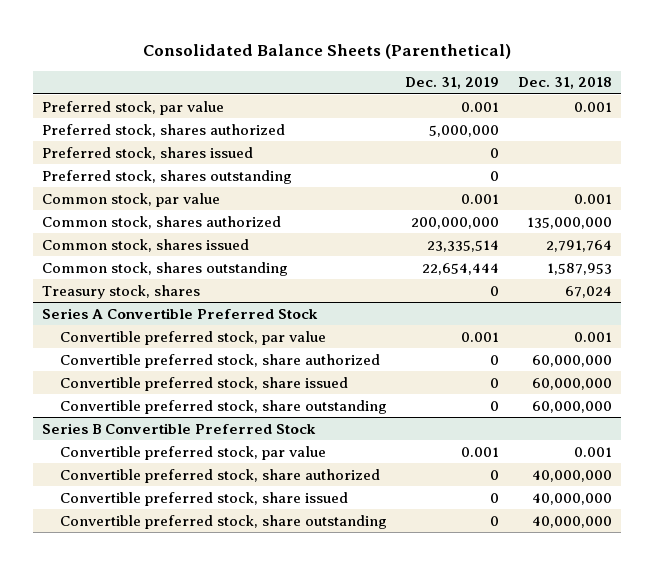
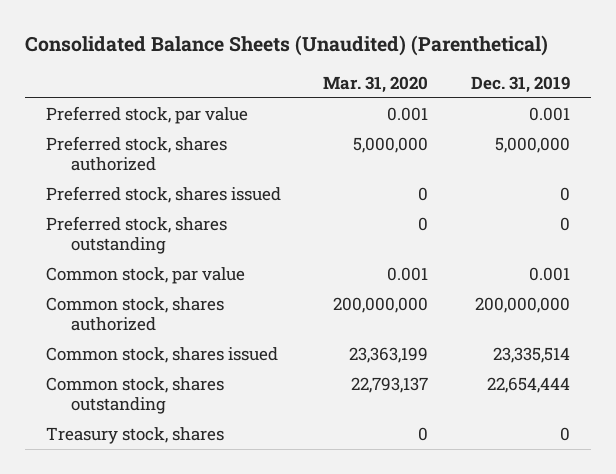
- Consolidated Balance Sheets (Parenthetical)
+ Consolidated Balance Sheets (Unaudited) (Parenthetical)
- | Dec. 31, 2019 | Dec. 31, 2018
+ | Mar. 31, 2020 | Dec. 31, 2019
- Series A Convertible Preferred Stock
- Convertible preferred stock, par value | 0.001 | 0.001
- Convertible preferred stock, share authorized | 0 | 60,000,000
- Convertible preferred stock, share issued | 0 | 60,000,000
- Convertible preferred stock, share outstanding | 0 | 60,000,000
- Series B Convertible Preferred Stock
- Convertible preferred stock, par value | 0.001 | 0.001
- Convertible preferred stock, share authorized | 0 | 40,000,000
- Convertible preferred stock, share issued | 0 | 40,000,000
- Convertible preferred stock, share outstanding | 0 | 40,000,000

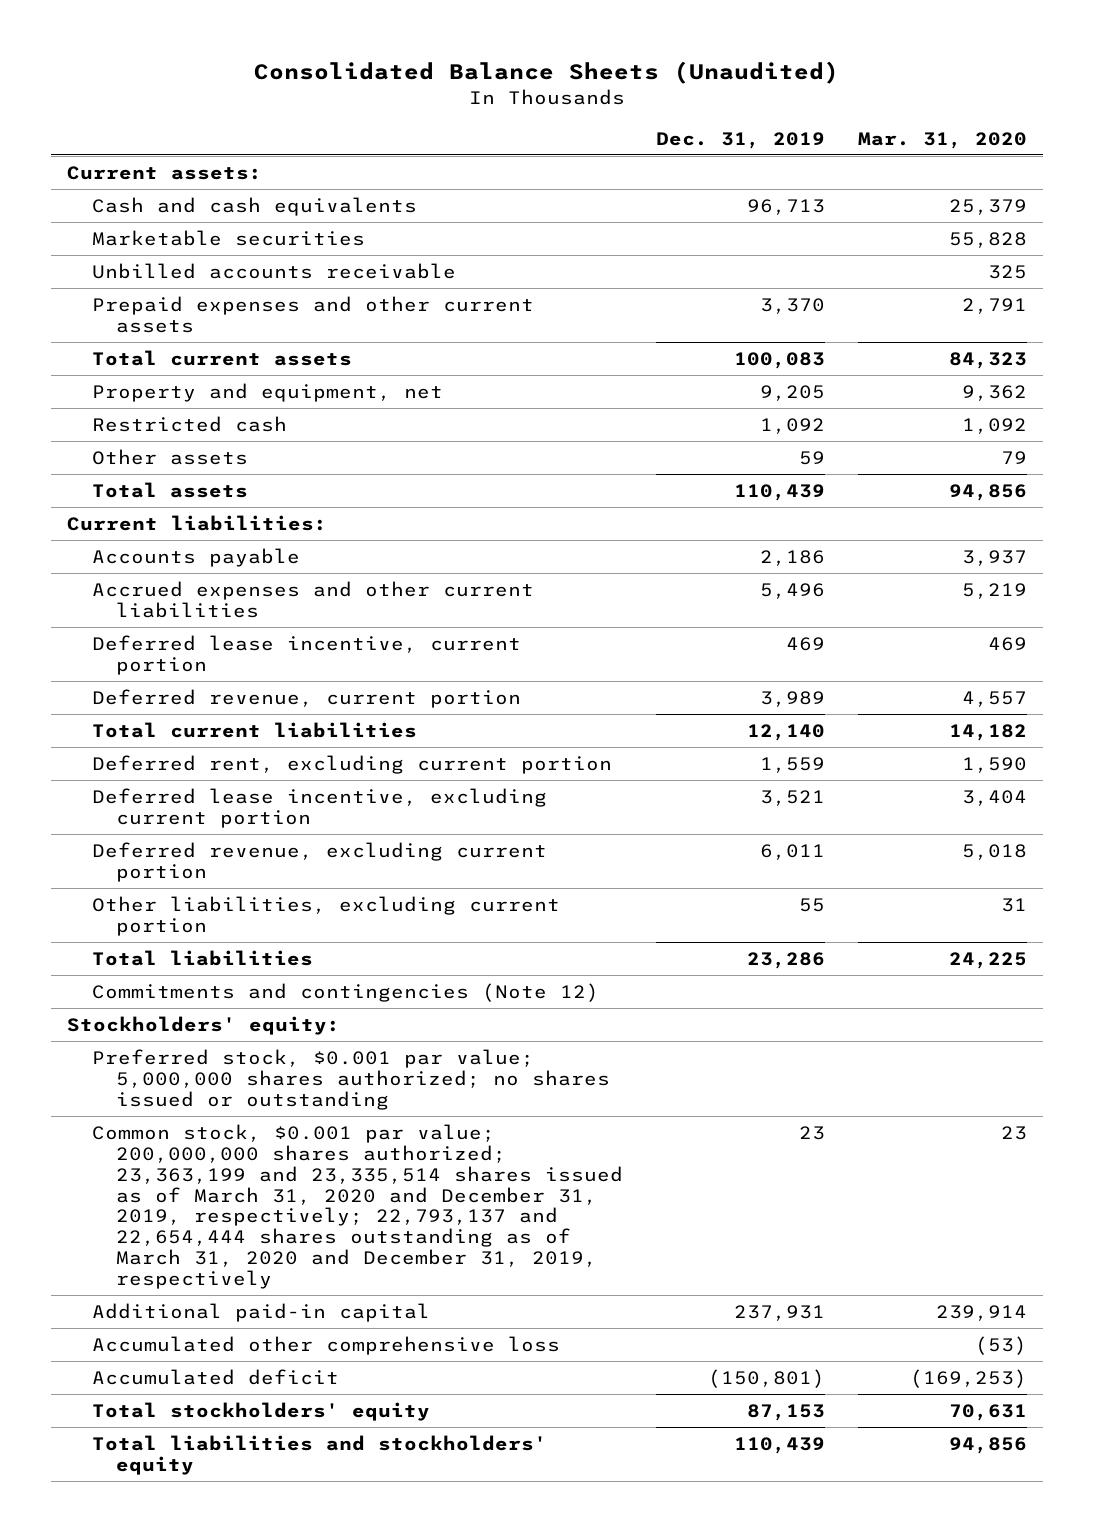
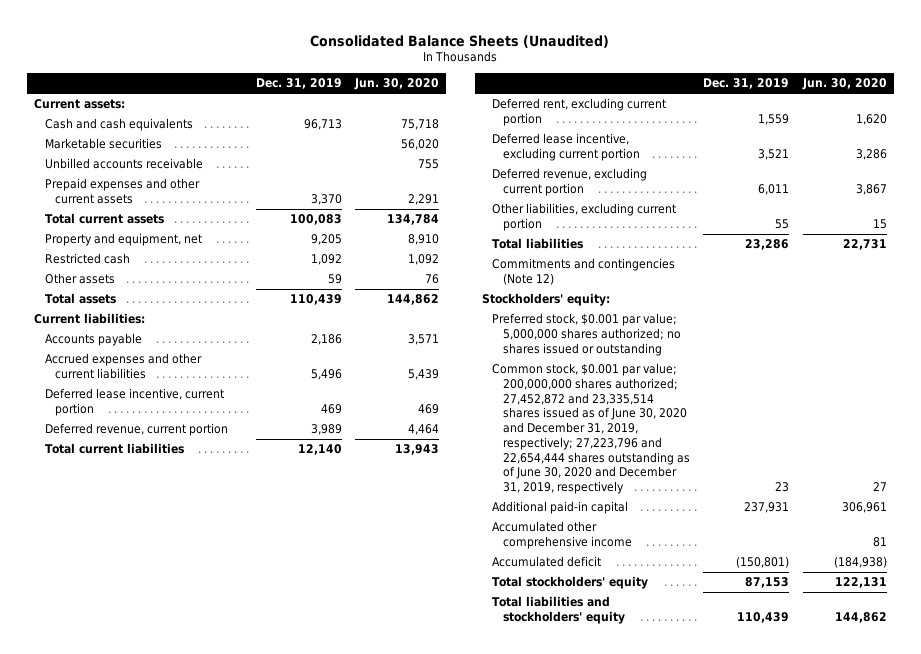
- | Dec. 31, 2019 | Mar. 31, 2020
+ | Dec. 31, 2019 | Jun. 30, 2020
- Common stock, $0.001 par value; 200,000,000 shares authorized; 23,363,199 and 23,335,514 shares issued as of March 31, 2020 and December 31, 2019, respectively; 22,793,137 and 22,654,444 shares outstanding as of March 31, 2020 and December 31, 2019, respectively | 23 | 23
+ Common stock, $0.001 par value; 200,000,000 shares authorized; 27,452,872 and 23,335,514 shares issued as of June 30, 2020 and December 31, 2019, respectively; 27,223,796 and 22,654,444 shares outstanding as of June 30, 2020 and December 31, 2019, respectively | 23 | 27
- Accumulated other comprehensive loss | | (53)
+ Accumulated other comprehensive income | | 81

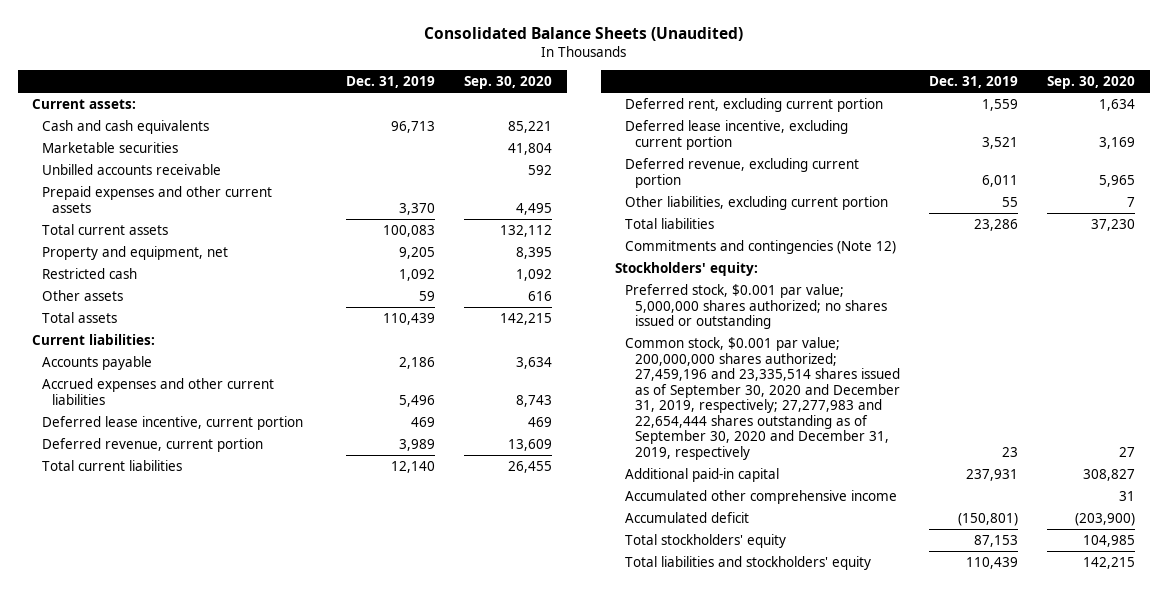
- | Dec. 31, 2019 | Jun. 30, 2020
+ | Dec. 31, 2019 | Sep. 30, 2020
- Common stock, $0.001 par value; 200,000,000 shares authorized; 27,452,872 and 23,335,514 shares issued as of June 30, 2020 and December 31, 2019, respectively; 27,223,796 and 22,654,444 shares outstanding as of June 30, 2020 and December 31, 2019, respectively | 23 | 27
+ Common stock, $0.001 par value; 200,000,000 shares authorized; 27,459,196 and 23,335,514 shares issued as of September 30, 2020 and December 31, 2019, respectively; 27,277,983 and 22,654,444 shares outstanding as of September 30, 2020 and December 31, 2019, respectively | 23 | 27

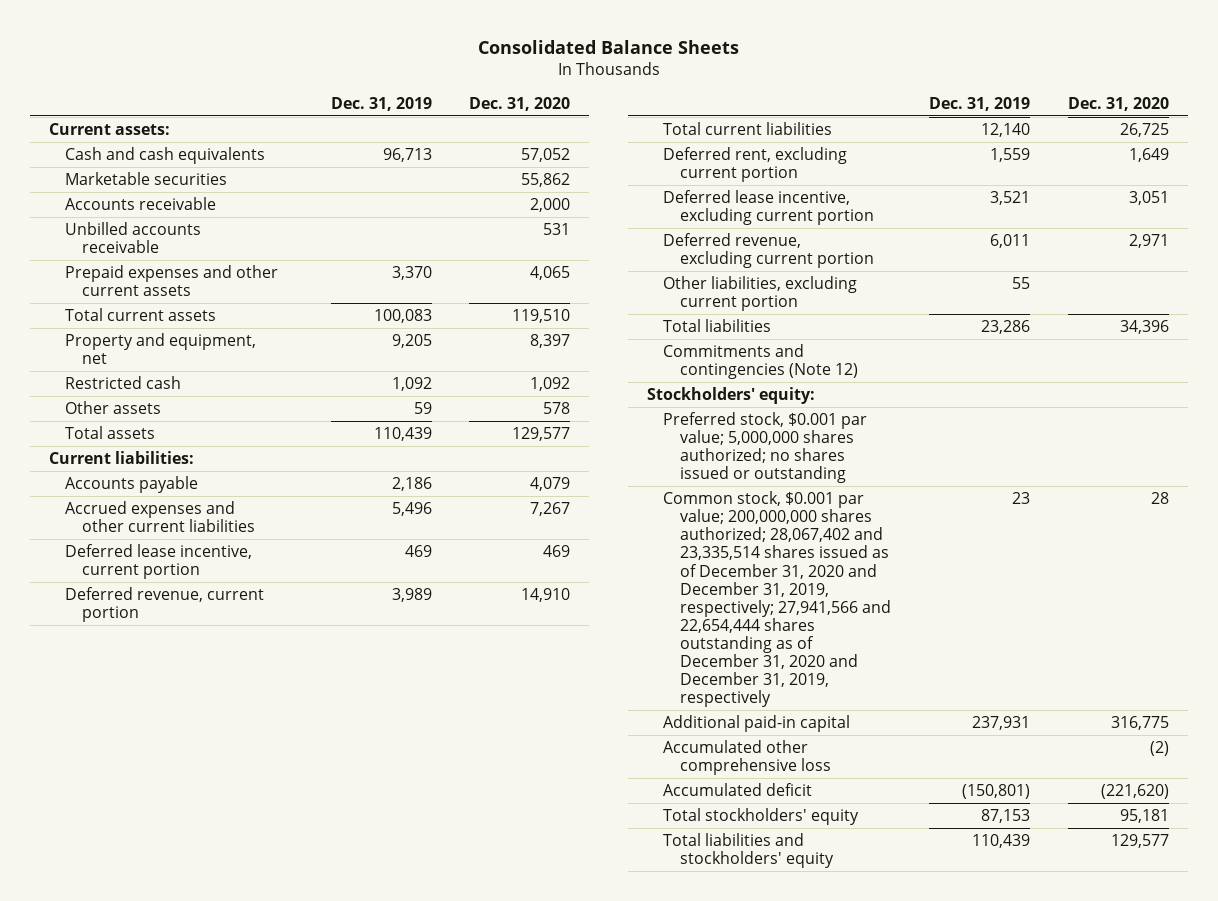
- Consolidated Balance Sheets (Unaudited)
+ Consolidated Balance Sheets
- | Dec. 31, 2019 | Sep. 30, 2020
+ | Dec. 31, 2019 | Dec. 31, 2020
+ Accounts receivable | | 2,000
- Common stock, $0.001 par value; 200,000,000 shares authorized; 27,459,196 and 23,335,514 shares issued as of September 30, 2020 and December 31, 2019, respectively; 27,277,983 and 22,654,444 shares outstanding as of September 30, 2020 and December 31, 2019, respectively | 23 | 27
+ Common stock, $0.001 par value; 200,000,000 shares authorized; 28,067,402 and 23,335,514 shares issued as of December 31, 2020 and December 31, 2019, respectively; 27,941,566 and 22,654,444 shares outstanding as of December 31, 2020 and December 31, 2019, respectively | 23 | 28
- Accumulated other comprehensive income | | 31
+ Accumulated other comprehensive loss | | (2)

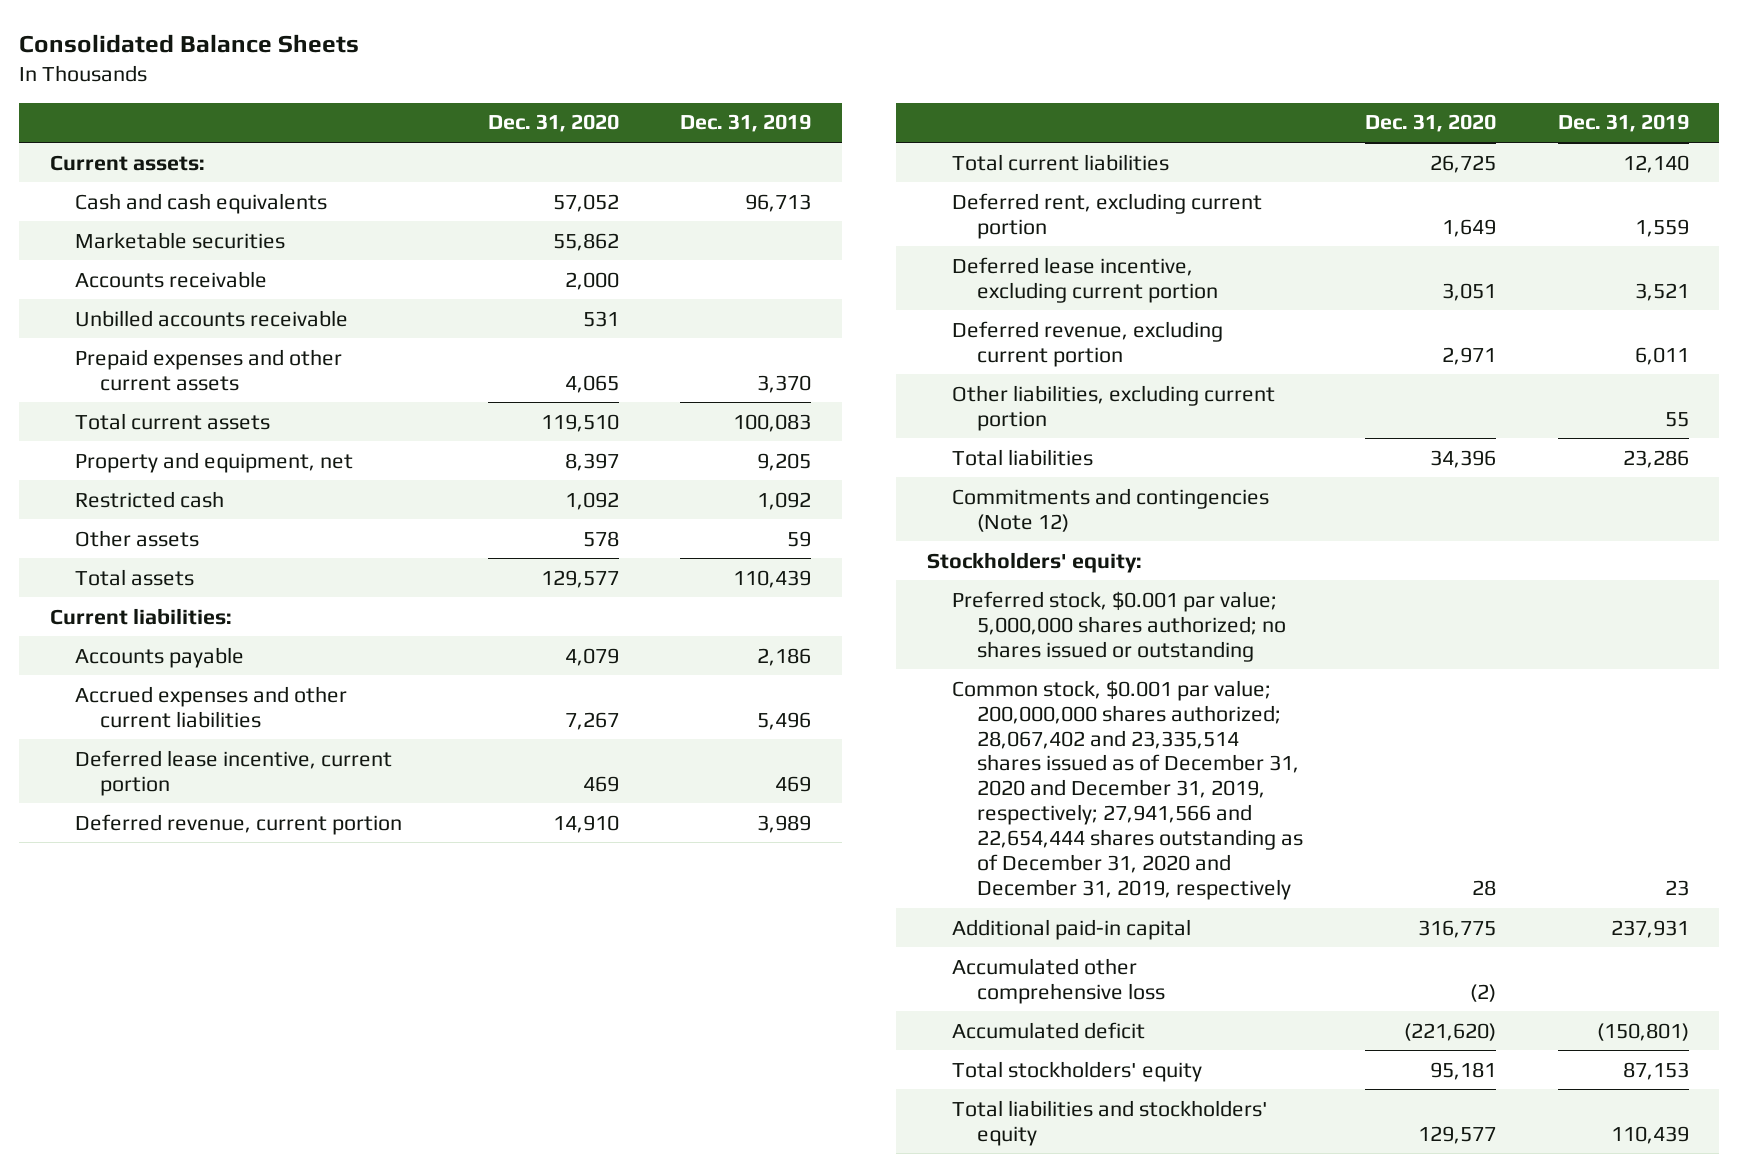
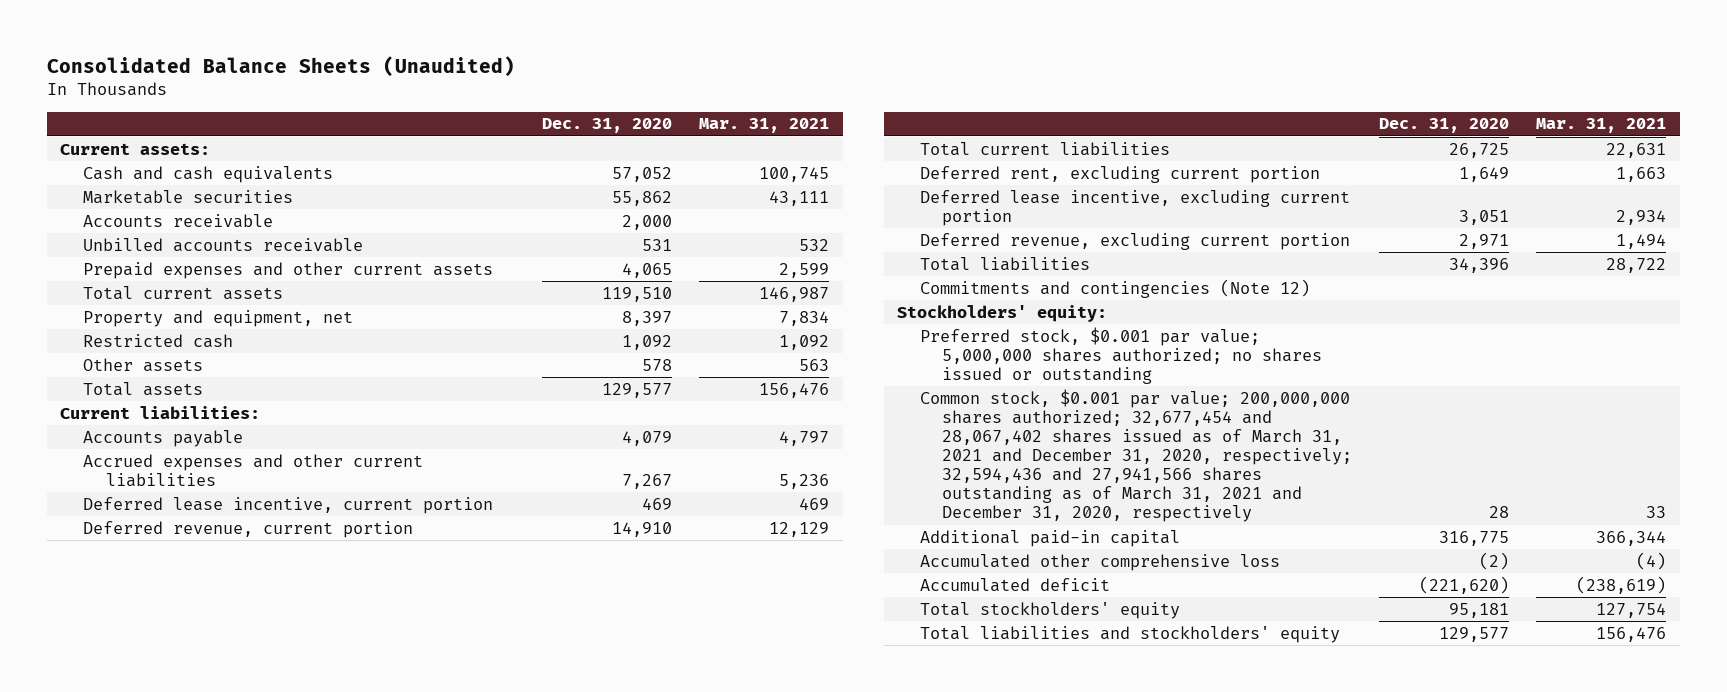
- Consolidated Balance Sheets
+ Consolidated Balance Sheets (Unaudited)
- | Dec. 31, 2020 | Dec. 31, 2019
+ | Dec. 31, 2020 | Mar. 31, 2021
- Other liabilities, excluding current portion | | 55
- Common stock, $0.001 par value; 200,000,000 shares authorized; 28,067,402 and 23,335,514 shares issued as of December 31, 2020 and December 31, 2019, respectively; 27,941,566 and 22,654,444 shares outstanding as of December 31, 2020 and December 31, 2019, respectively | 28 | 23
+ Common stock, $0.001 par value; 200,000,000 shares authorized; 32,677,454 and 28,067,402 shares issued as of March 31, 2021 and December 31, 2020, respectively; 32,594,436 and 27,941,566 shares outstanding as of March 31, 2021 and December 31, 2020, respectively | 28 | 33

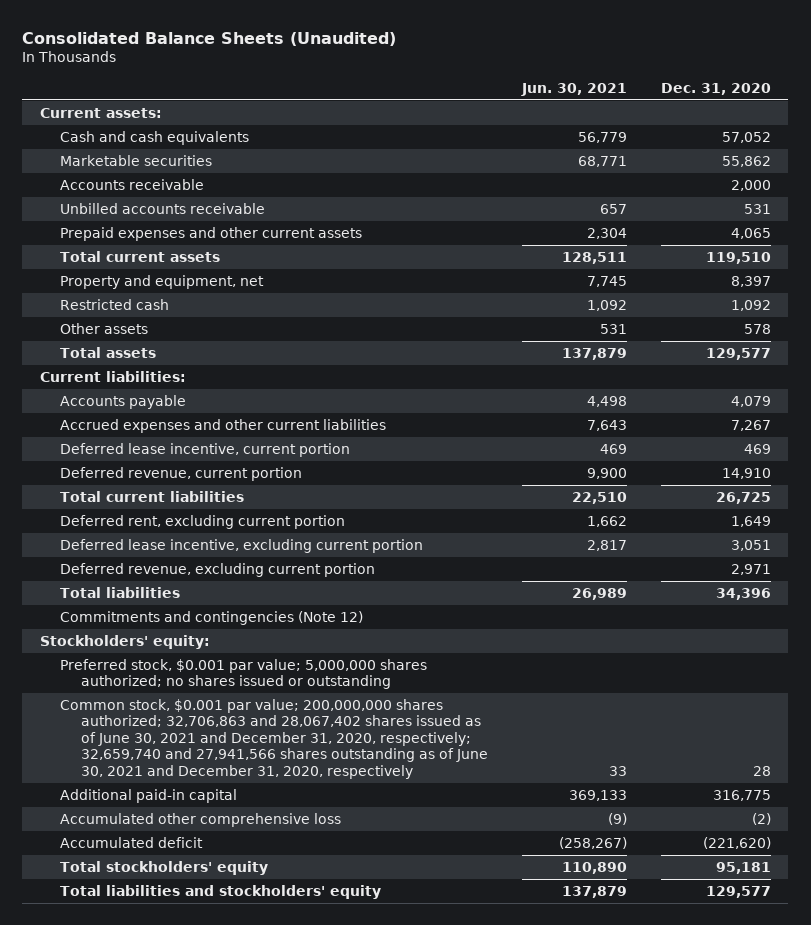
- | Dec. 31, 2020 | Mar. 31, 2021
+ | Jun. 30, 2021 | Dec. 31, 2020
- Common stock, $0.001 par value; 200,000,000 shares authorized; 32,677,454 and 28,067,402 shares issued as of March 31, 2021 and December 31, 2020, respectively; 32,594,436 and 27,941,566 shares outstanding as of March 31, 2021 and December 31, 2020, respectively | 28 | 33
+ Common stock, $0.001 par value; 200,000,000 shares authorized; 32,706,863 and 28,067,402 shares issued as of June 30, 2021 and December 31, 2020, respectively; 32,659,740 and 27,941,566 shares outstanding as of June 30, 2021 and December 31, 2020, respectively | 33 | 28

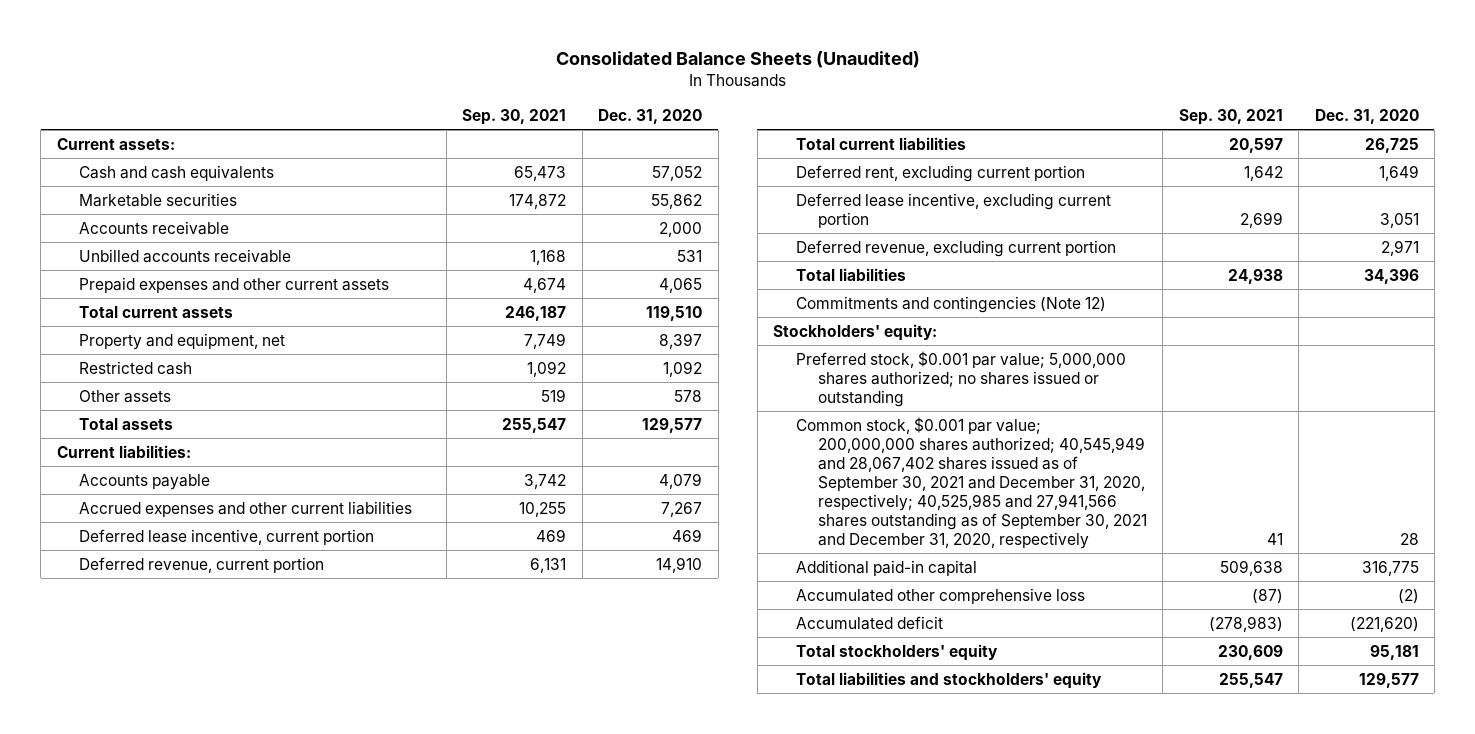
- | Jun. 30, 2021 | Dec. 31, 2020
+ | Sep. 30, 2021 | Dec. 31, 2020
- Common stock, $0.001 par value; 200,000,000 shares authorized; 32,706,863 and 28,067,402 shares issued as of June 30, 2021 and December 31, 2020, respectively; 32,659,740 and 27,941,566 shares outstanding as of June 30, 2021 and December 31, 2020, respectively | 33 | 28
+ Common stock, $0.001 par value; 200,000,000 shares authorized; 40,545,949 and 28,067,402 shares issued as of September 30, 2021 and December 31, 2020, respectively; 40,525,985 and 27,941,566 shares outstanding as of September 30, 2021 and December 31, 2020, respectively | 41 | 28

